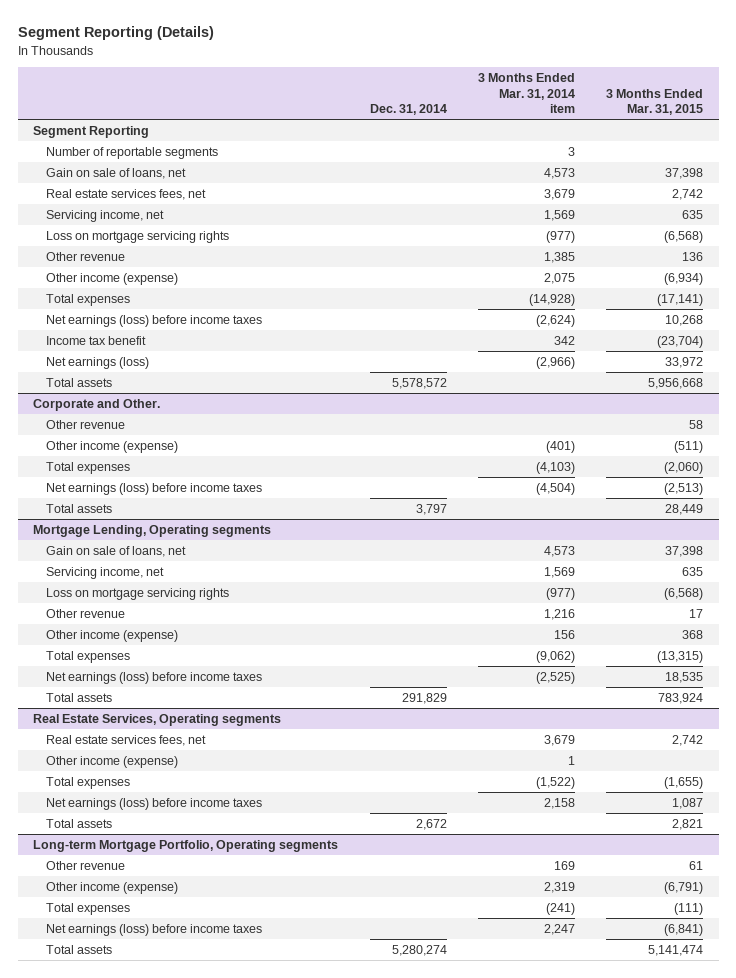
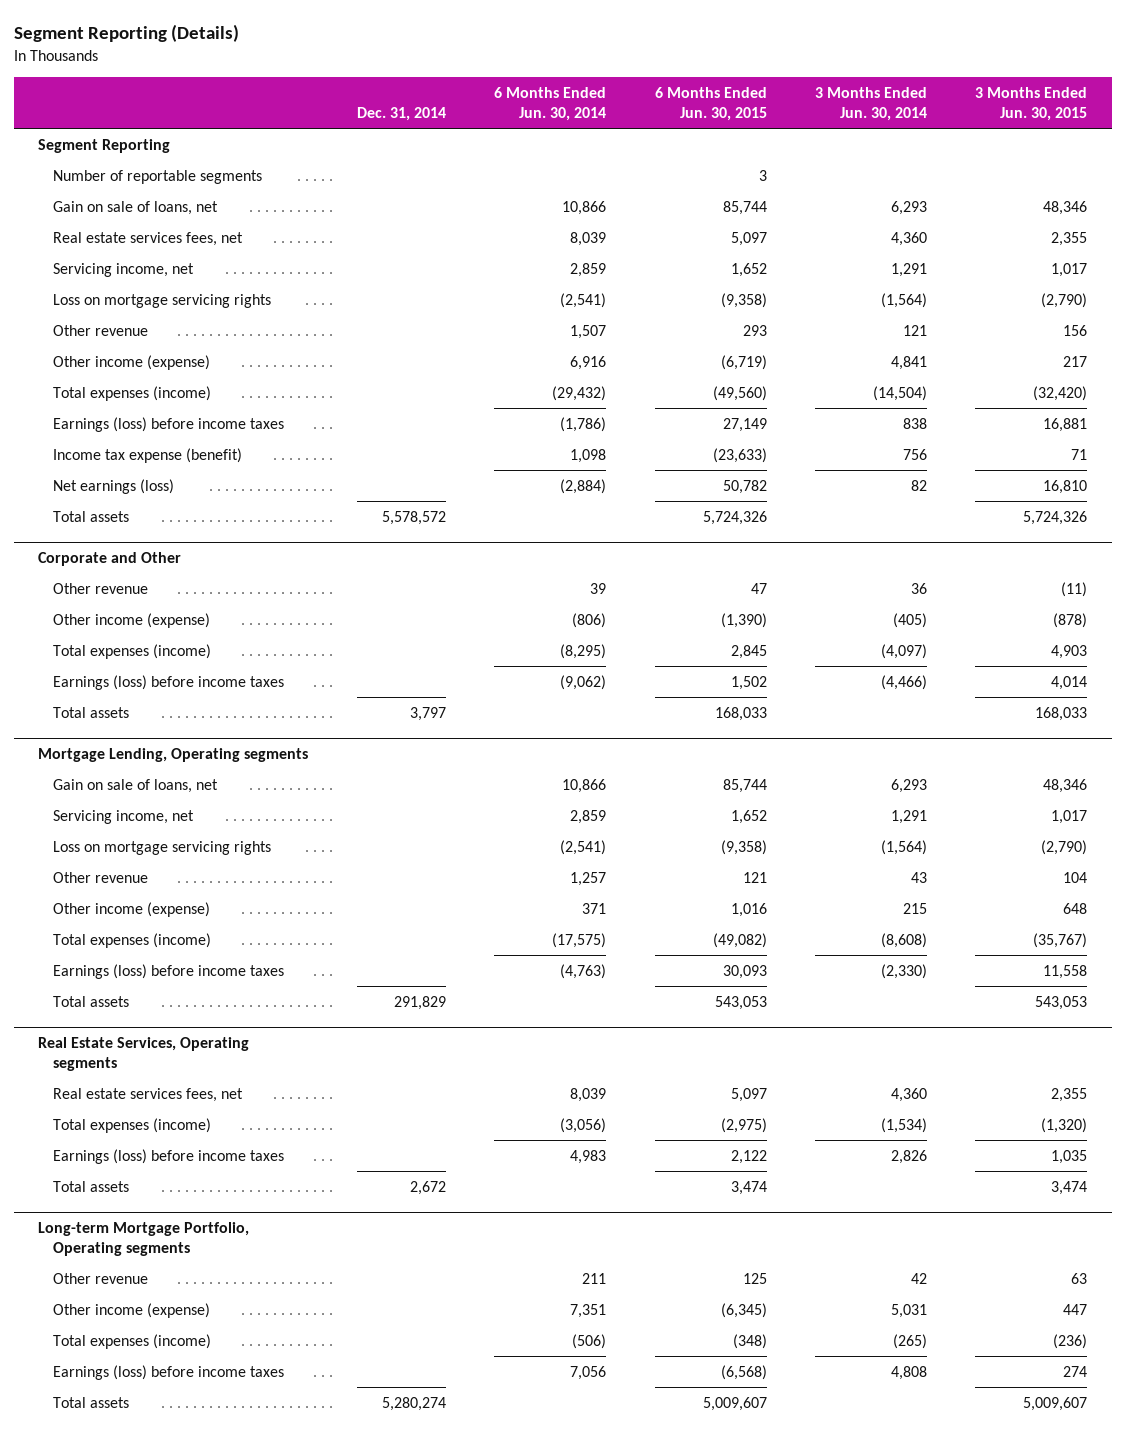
- | Dec. 31, 2014 | 3 Months Ended Mar. 31, 2014 item | 3 Months Ended Mar. 31, 2015
+ | Dec. 31, 2014 | 6 Months Ended Jun. 30, 2014 | 6 Months Ended Jun. 30, 2015 | 3 Months Ended Jun. 30, 2014 | 3 Months Ended Jun. 30, 2015
- Total expenses | | (14,928) | (17,141)
- Net earnings (loss) before income taxes | | (2,624) | 10,268
- Income tax benefit | | 342 | (23,704)
+ Total expenses (income) | | (29,432) | (49,560) | (14,504) | (32,420)
+ Earnings (loss) before income taxes | | (1,786) | 27,149 | 838 | 16,881
+ Income tax expense (benefit) | | 1,098 | (23,633) | 756 | 71
- Corporate and Other.
+ Corporate and Other
- Total expenses | | (4,103) | (2,060)
- Net earnings (loss) before income taxes | | (4,504) | (2,513)
+ Total expenses (income) | | (8,295) | 2,845 | (4,097) | 4,903
+ Earnings (loss) before income taxes | | (9,062) | 1,502 | (4,466) | 4,014
@ Mortgage Lending, Operating segments
- Total expenses | | (9,062) | (13,315)
- Net earnings (loss) before income taxes | | (2,525) | 18,535
+ Total expenses (income) | | (17,575) | (49,082) | (8,608) | (35,767)
+ Earnings (loss) before income taxes | | (4,763) | 30,093 | (2,330) | 11,558
@ Real Estate Services, Operating segments
- Other income (expense) | | 1 |
- Total expenses | | (1,522) | (1,655)
- Net earnings (loss) before income taxes | | 2,158 | 1,087
+ Total expenses (income) | | (3,056) | (2,975) | (1,534) | (1,320)
+ Earnings (loss) before income taxes | | 4,983 | 2,122 | 2,826 | 1,035
@ Long-term Mortgage Portfolio, Operating segments
- Total expenses | | (241) | (111)
- Net earnings (loss) before income taxes | | 2,247 | (6,841)
+ Total expenses (income) | | (506) | (348) | (265) | (236)
+ Earnings (loss) before income taxes | | 7,056 | (6,568) | 4,808 | 274

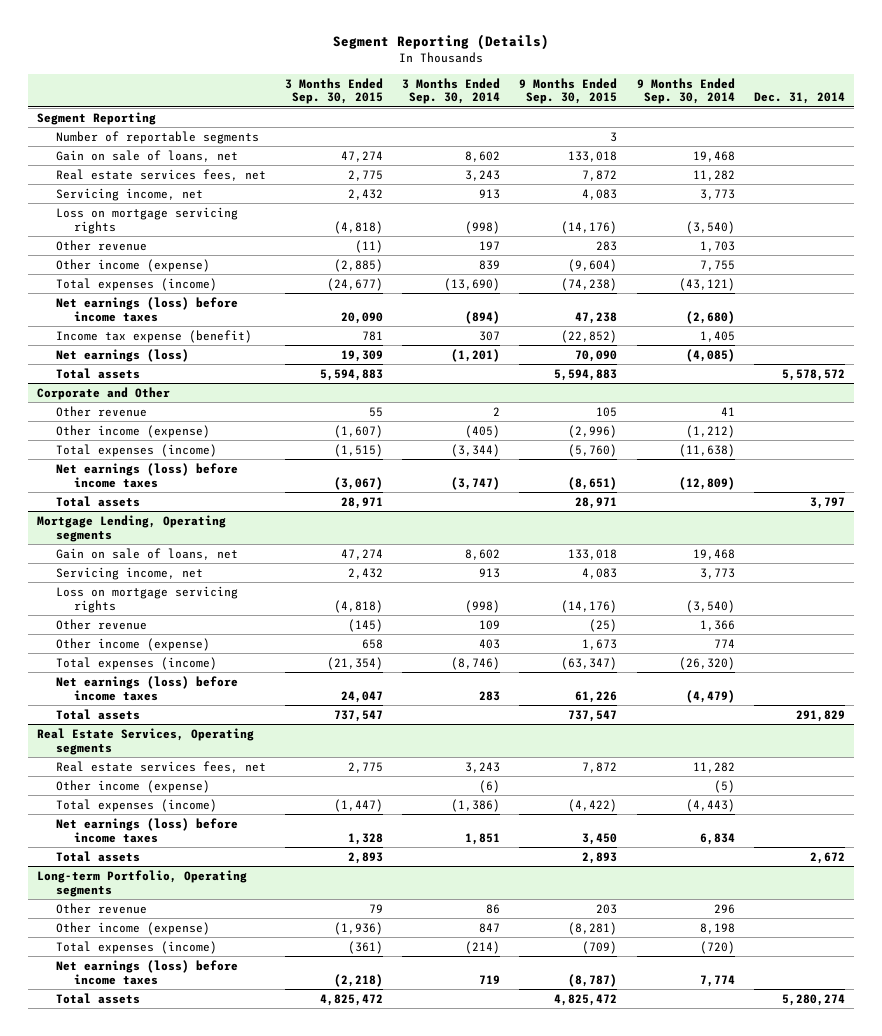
- | Dec. 31, 2014 | 6 Months Ended Jun. 30, 2014 | 6 Months Ended Jun. 30, 2015 | 3 Months Ended Jun. 30, 2014 | 3 Months Ended Jun. 30, 2015
+ | 3 Months Ended Sep. 30, 2015 | 3 Months Ended Sep. 30, 2014 | 9 Months Ended Sep. 30, 2015 | 9 Months Ended Sep. 30, 2014 | Dec. 31, 2014
- Earnings (loss) before income taxes | | (1,786) | 27,149 | 838 | 16,881
+ Net earnings (loss) before income taxes | 20,090 | (894) | 47,238 | (2,680) |
@ Corporate and Other
- Earnings (loss) before income taxes | | (9,062) | 1,502 | (4,466) | 4,014
+ Net earnings (loss) before income taxes | (3,067) | (3,747) | (8,651) | (12,809) |
@ Mortgage Lending, Operating segments
- Earnings (loss) before income taxes | | (4,763) | 30,093 | (2,330) | 11,558
+ Net earnings (loss) before income taxes | 24,047 | 283 | 61,226 | (4,479) |
@ Real Estate Services, Operating segments
+ Other income (expense) | | (6) | | (5) |
- Earnings (loss) before income taxes | | 4,983 | 2,122 | 2,826 | 1,035
+ Net earnings (loss) before income taxes | 1,328 | 1,851 | 3,450 | 6,834 |
- Long-term Mortgage Portfolio, Operating segments
+ Long-term Portfolio, Operating segments
- Earnings (loss) before income taxes | | 7,056 | (6,568) | 4,808 | 274
+ Net earnings (loss) before income taxes | (2,218) | 719 | (8,787) | 7,774 |

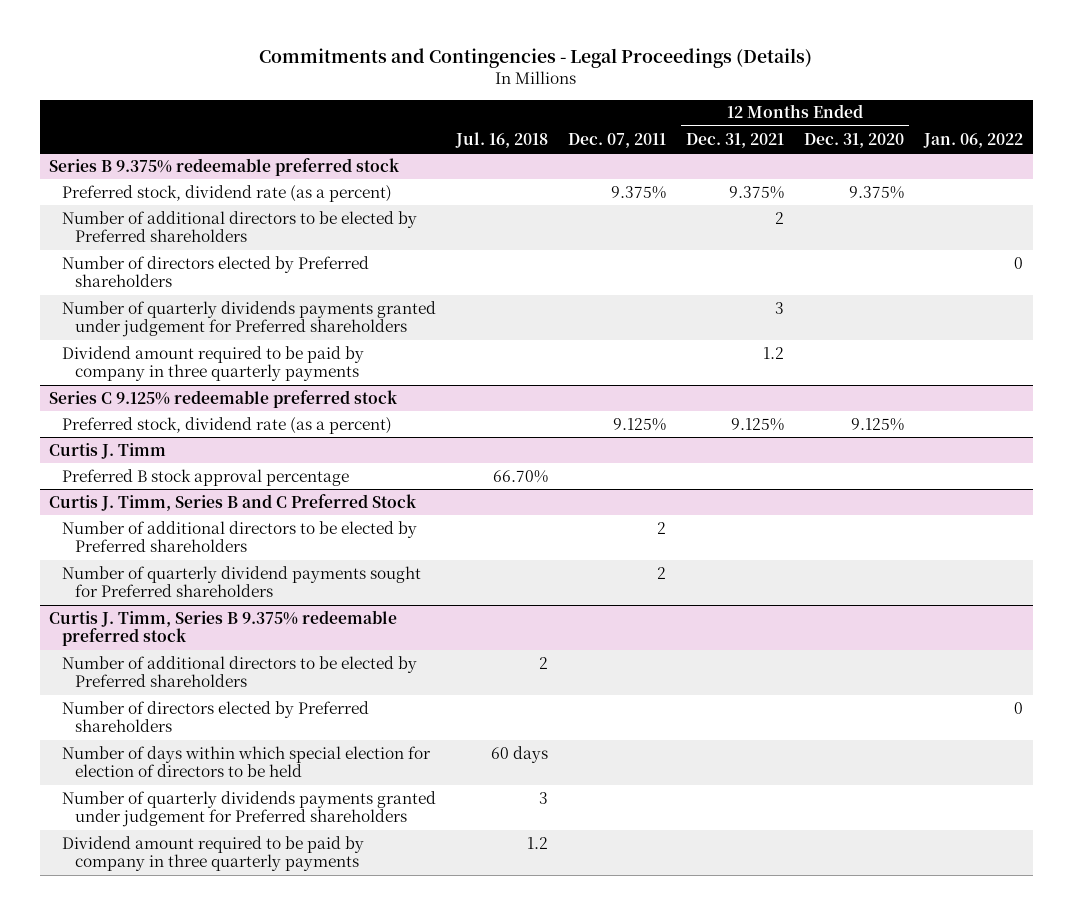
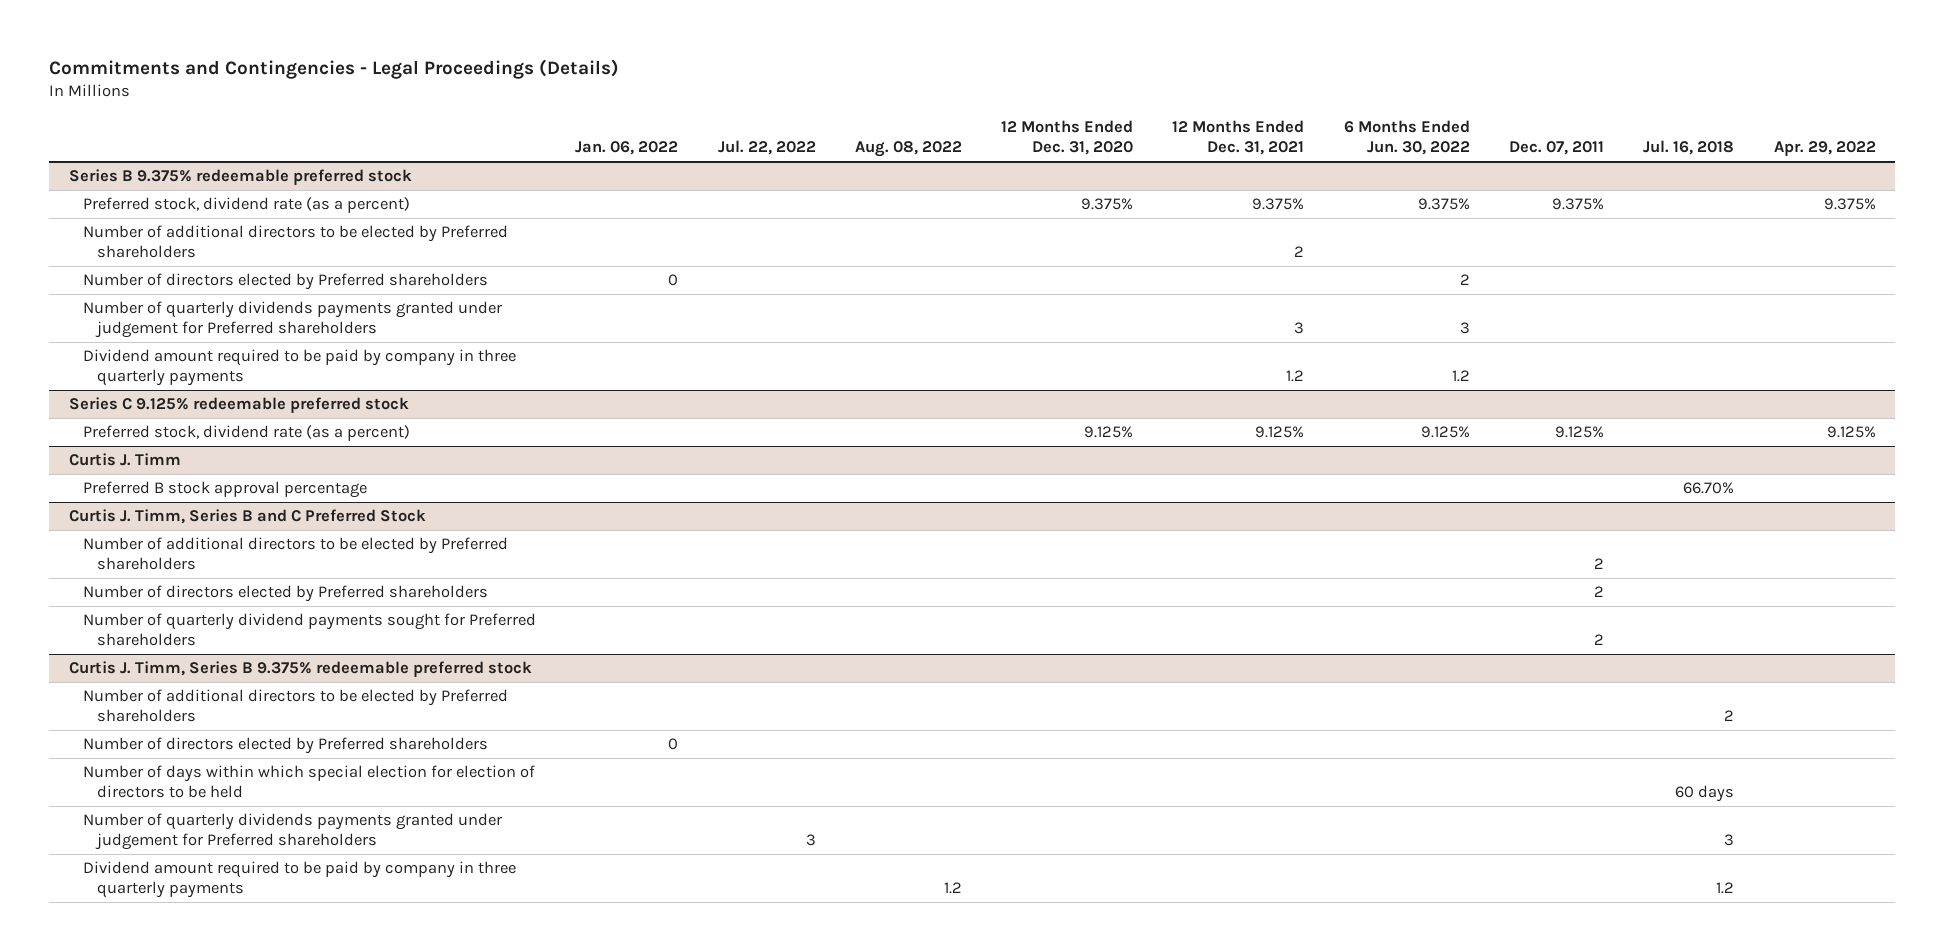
- | Jul. 16, 2018 | Dec. 07, 2011 | 12 Months Ended Dec. 31, 2021 | 12 Months Ended Dec. 31, 2020 | Jan. 06, 2022
+ | Jan. 06, 2022 | Jul. 22, 2022 | Aug. 08, 2022 | 12 Months Ended Dec. 31, 2020 | 12 Months Ended Dec. 31, 2021 | 6 Months Ended Jun. 30, 2022 | Dec. 07, 2011 | Jul. 16, 2018 | Apr. 29, 2022
@ Curtis J. Timm, Series B and C Preferred Stock
+ Number of directors elected by Preferred shareholders | | | | | | | 2 | |

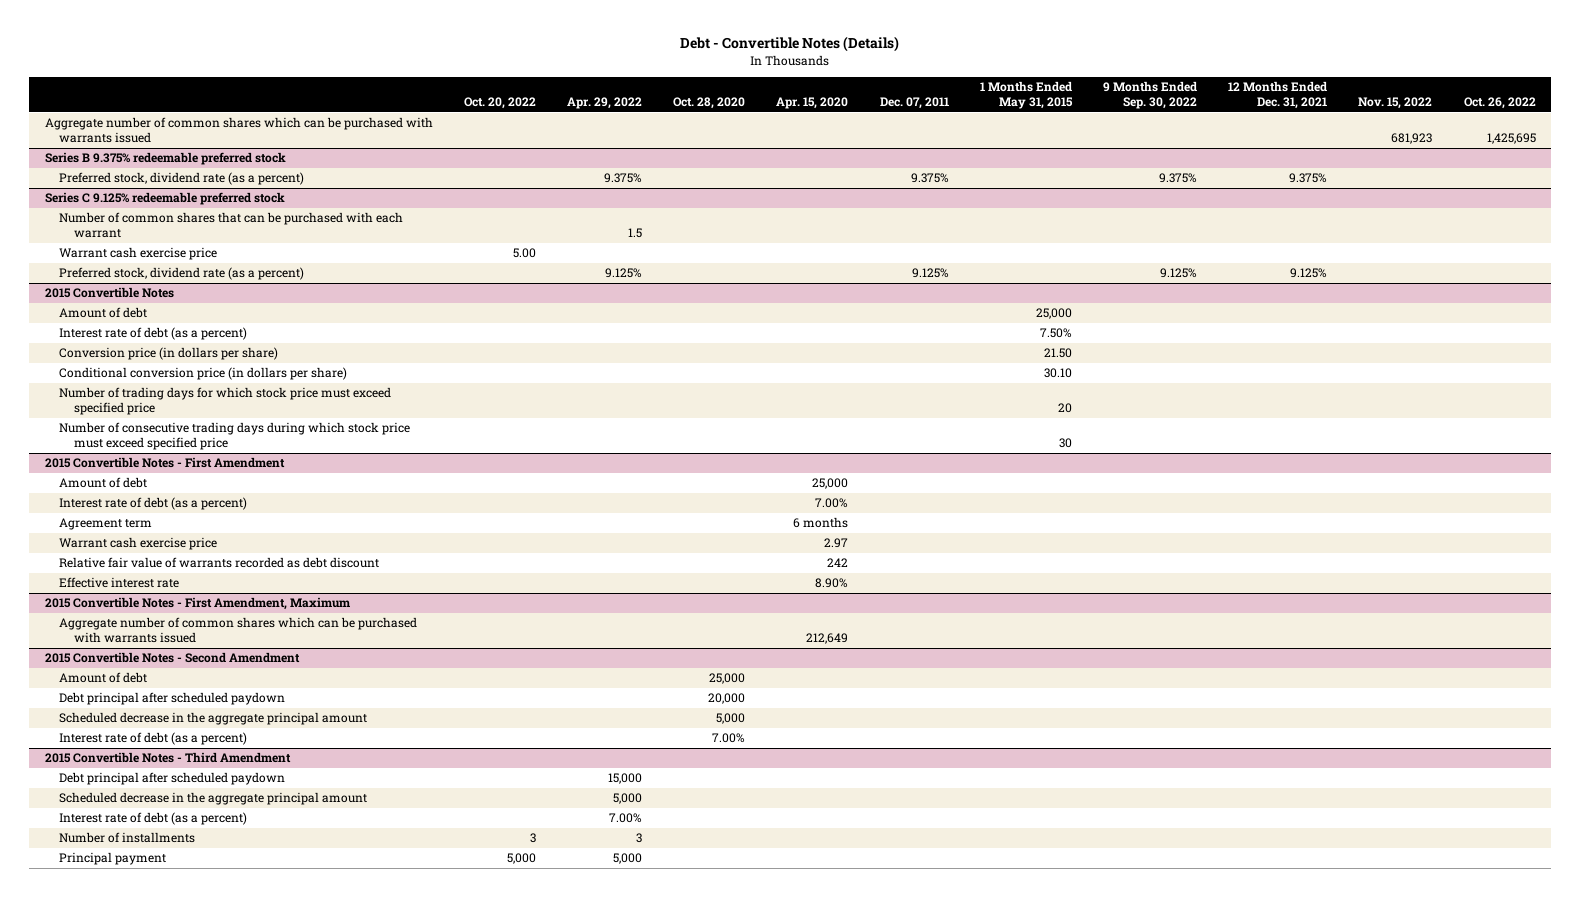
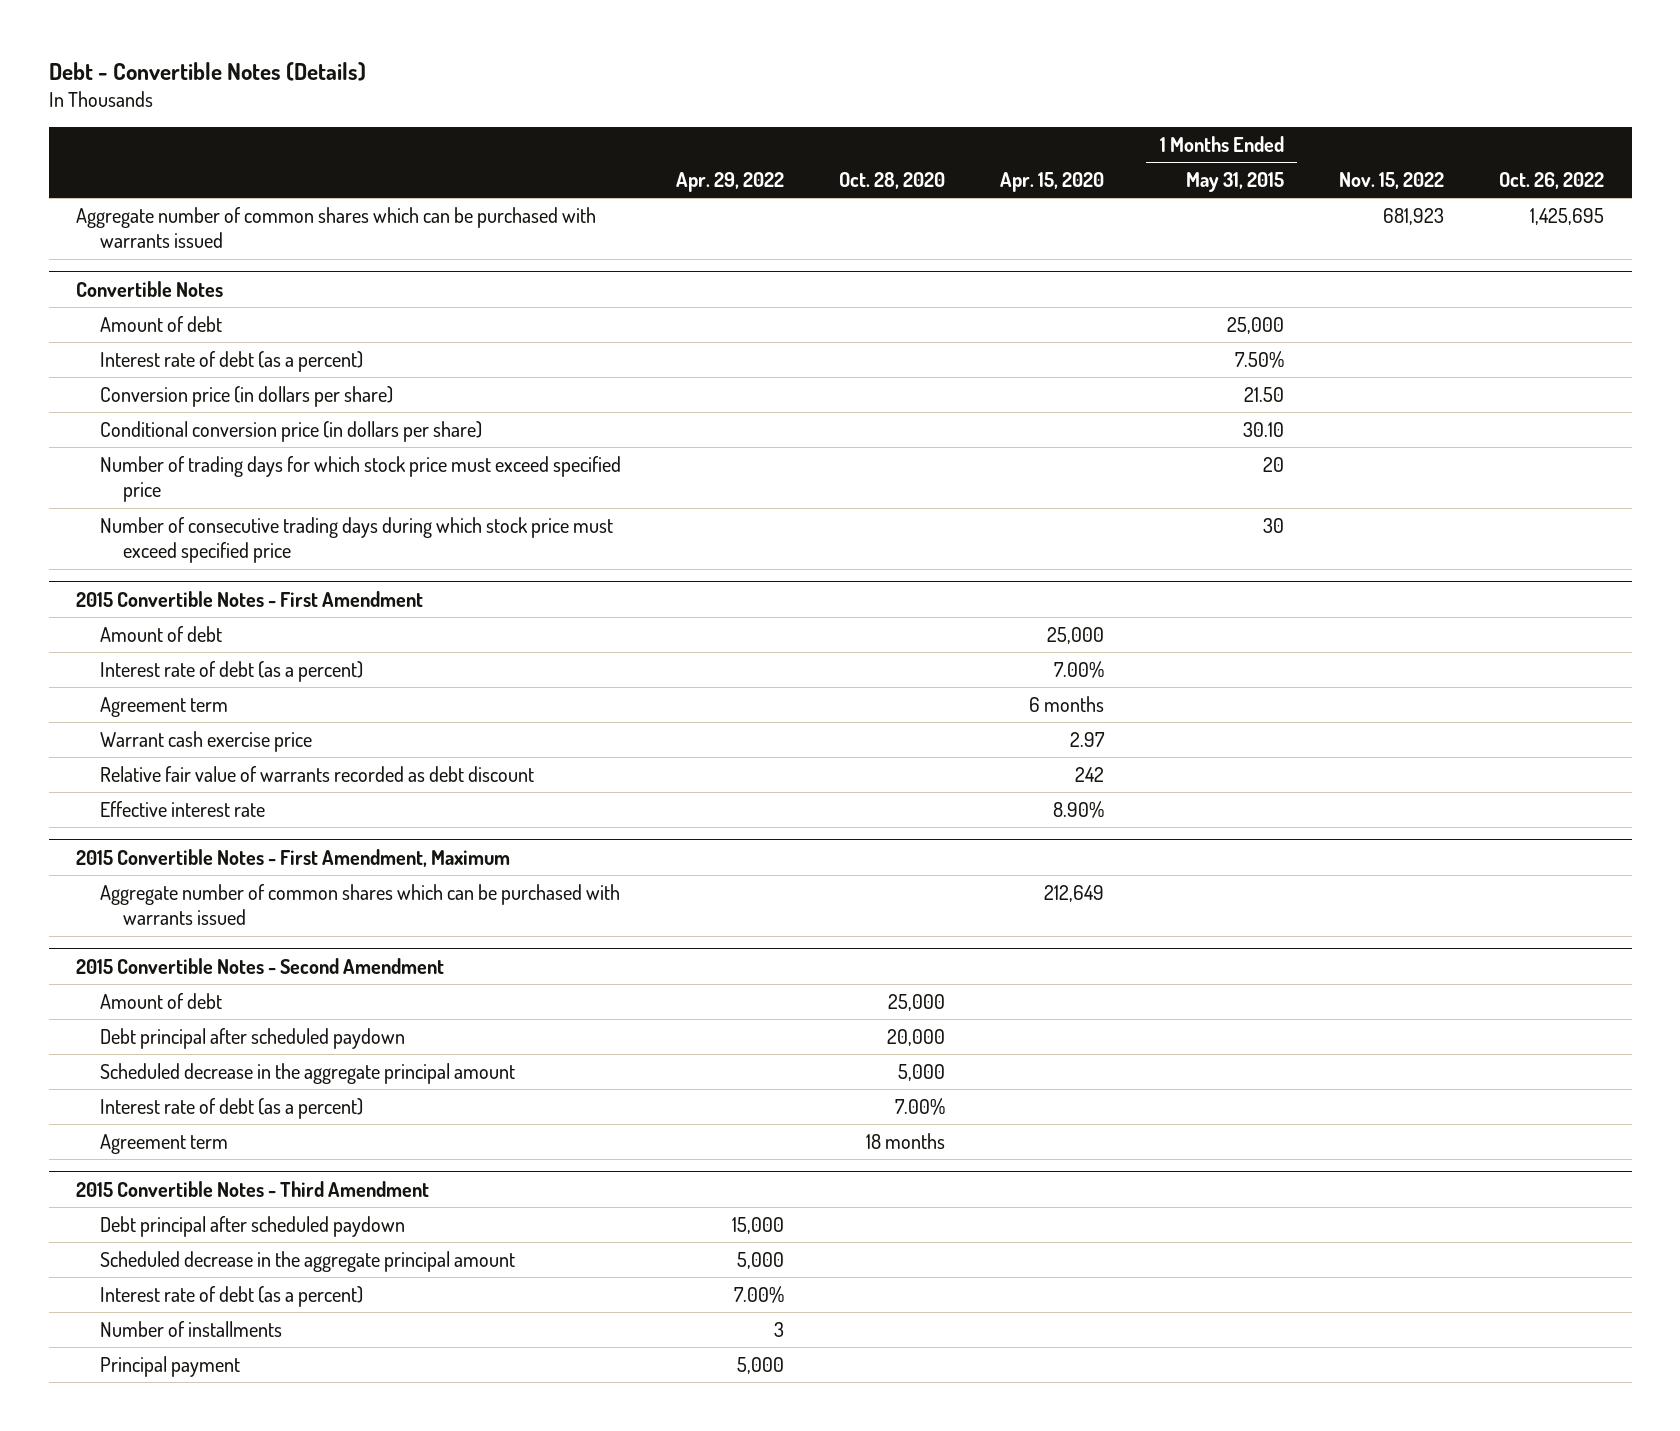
- | Oct. 20, 2022 | Apr. 29, 2022 | Oct. 28, 2020 | Apr. 15, 2020 | Dec. 07, 2011 | 1 Months Ended May 31, 2015 | 9 Months Ended Sep. 30, 2022 | 12 Months Ended Dec. 31, 2021 | Nov. 15, 2022 | Oct. 26, 2022
+ | Apr. 29, 2022 | Oct. 28, 2020 | Apr. 15, 2020 | 1 Months Ended May 31, 2015 | Nov. 15, 2022 | Oct. 26, 2022
- Series B 9.375% redeemable preferred stock
- Preferred stock, dividend rate (as a percent) | | 9.375% | | | 9.375% | | 9.375% | 9.375% | |
- Series C 9.125% redeemable preferred stock
- Number of common shares that can be purchased with each warrant | | 1.5 | | | | | | | |
- Warrant cash exercise price | 5.00 | | | | | | | | |
- Preferred stock, dividend rate (as a percent) | | 9.125% | | | 9.125% | | 9.125% | 9.125% | |
- 2015 Convertible Notes
+ Convertible Notes
@ 2015 Convertible Notes - Second Amendment
+ Agreement term | | 18 months | | | |

